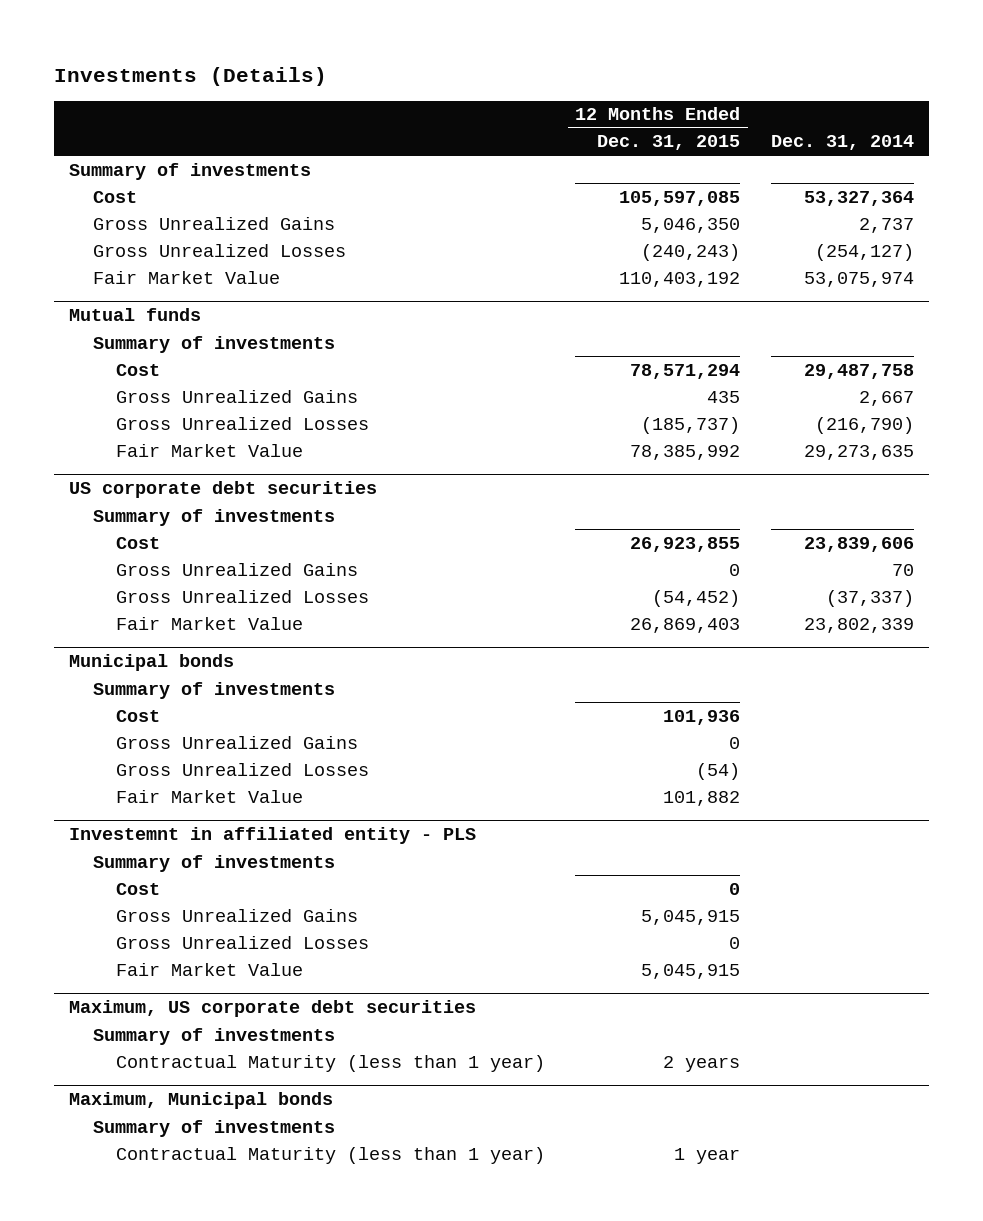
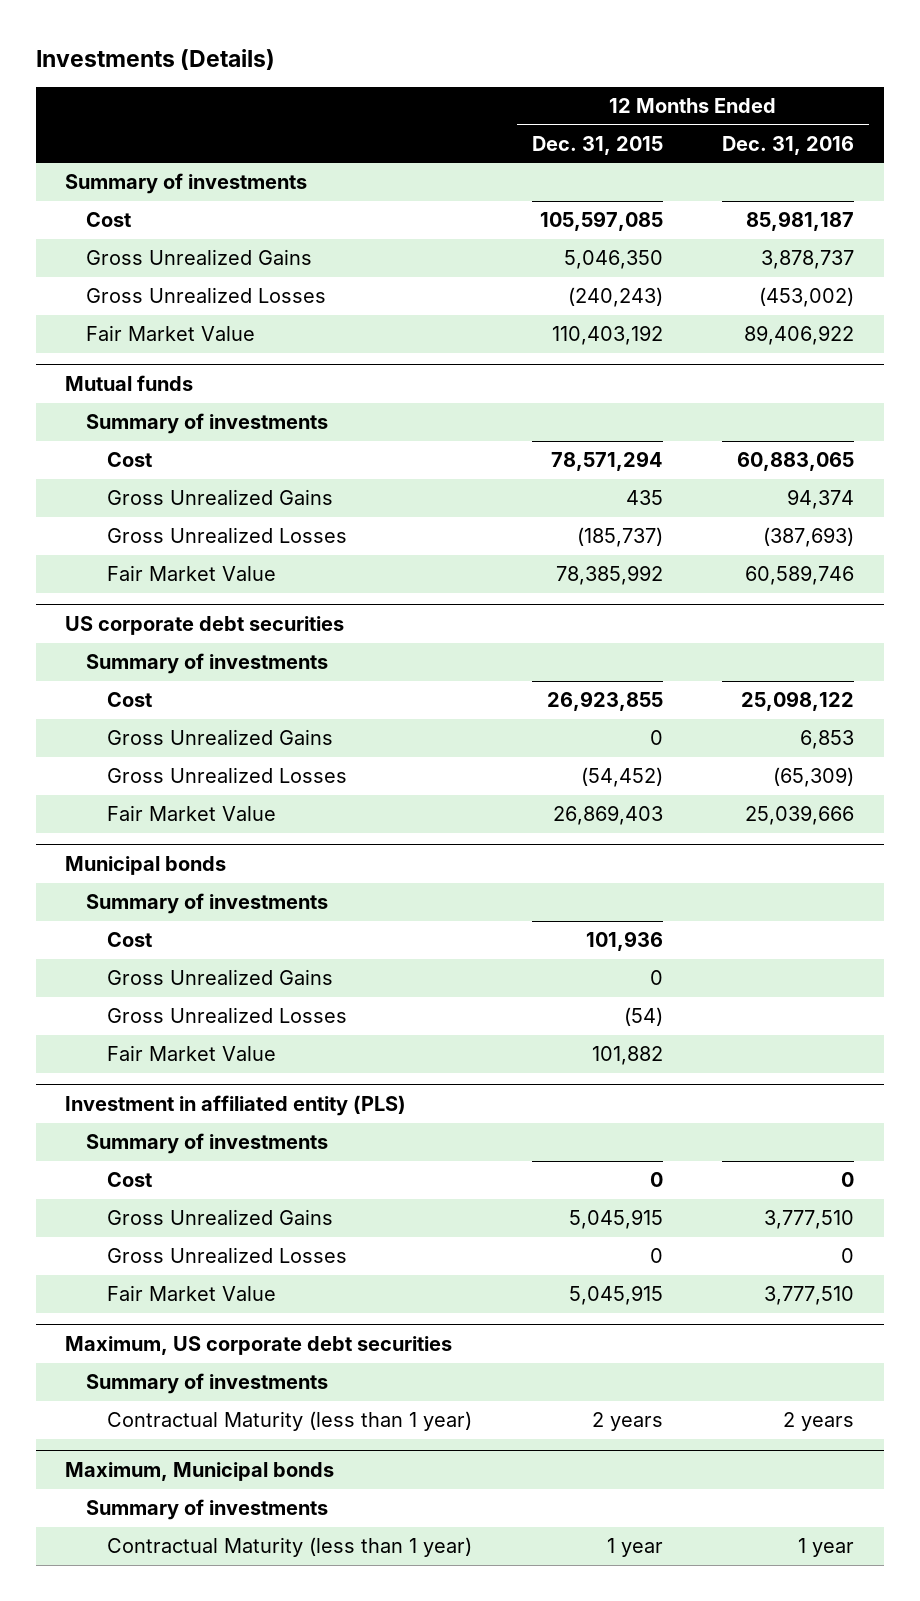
- | 12 Months Ended Dec. 31, 2015 | Dec. 31, 2014
+ | 12 Months Ended Dec. 31, 2015 | 12 Months Ended Dec. 31, 2016
- Investemnt in affiliated entity - PLS
+ Investment in affiliated entity (PLS)

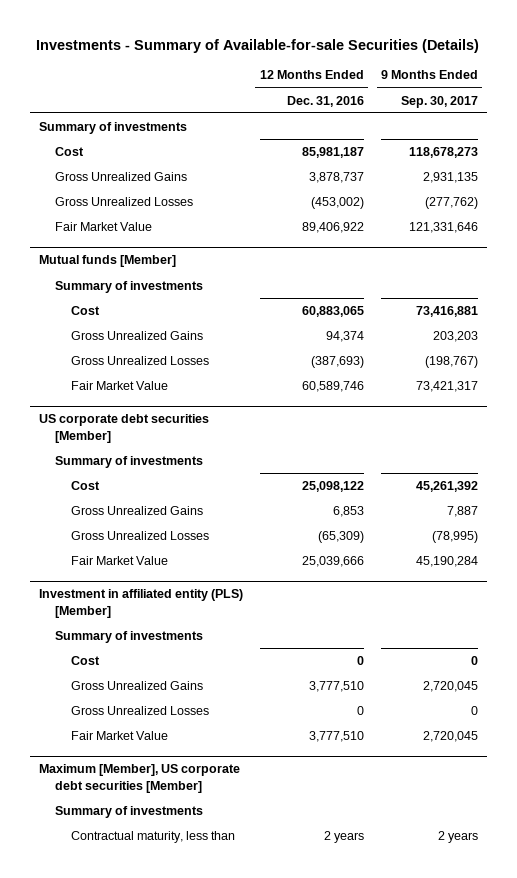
- Investments (Details)
+ Investments - Summary of Available-for-sale Securities (Details)
- | 12 Months Ended Dec. 31, 2015 | 12 Months Ended Dec. 31, 2016
+ | 12 Months Ended Dec. 31, 2016 | 9 Months Ended Sep. 30, 2017
- Mutual funds
+ Mutual funds [Member]
- US corporate debt securities
+ US corporate debt securities [Member]
- Municipal bonds
- Summary of investments
- Cost | 101,936 |
- Gross Unrealized Gains | 0 |
- Gross Unrealized Losses | (54) |
- Fair Market Value | 101,882 |
- Investment in affiliated entity (PLS)
+ Investment in affiliated entity (PLS) [Member]
- Maximum, US corporate debt securities
- Summary of investments
- Contractual Maturity (less than 1 year) | 2 years | 2 years
- Maximum, Municipal bonds
+ Maximum [Member], US corporate debt securities [Member]
- Contractual Maturity (less than 1 year) | 1 year | 1 year
+ Contractual maturity, less than | 2 years | 2 years

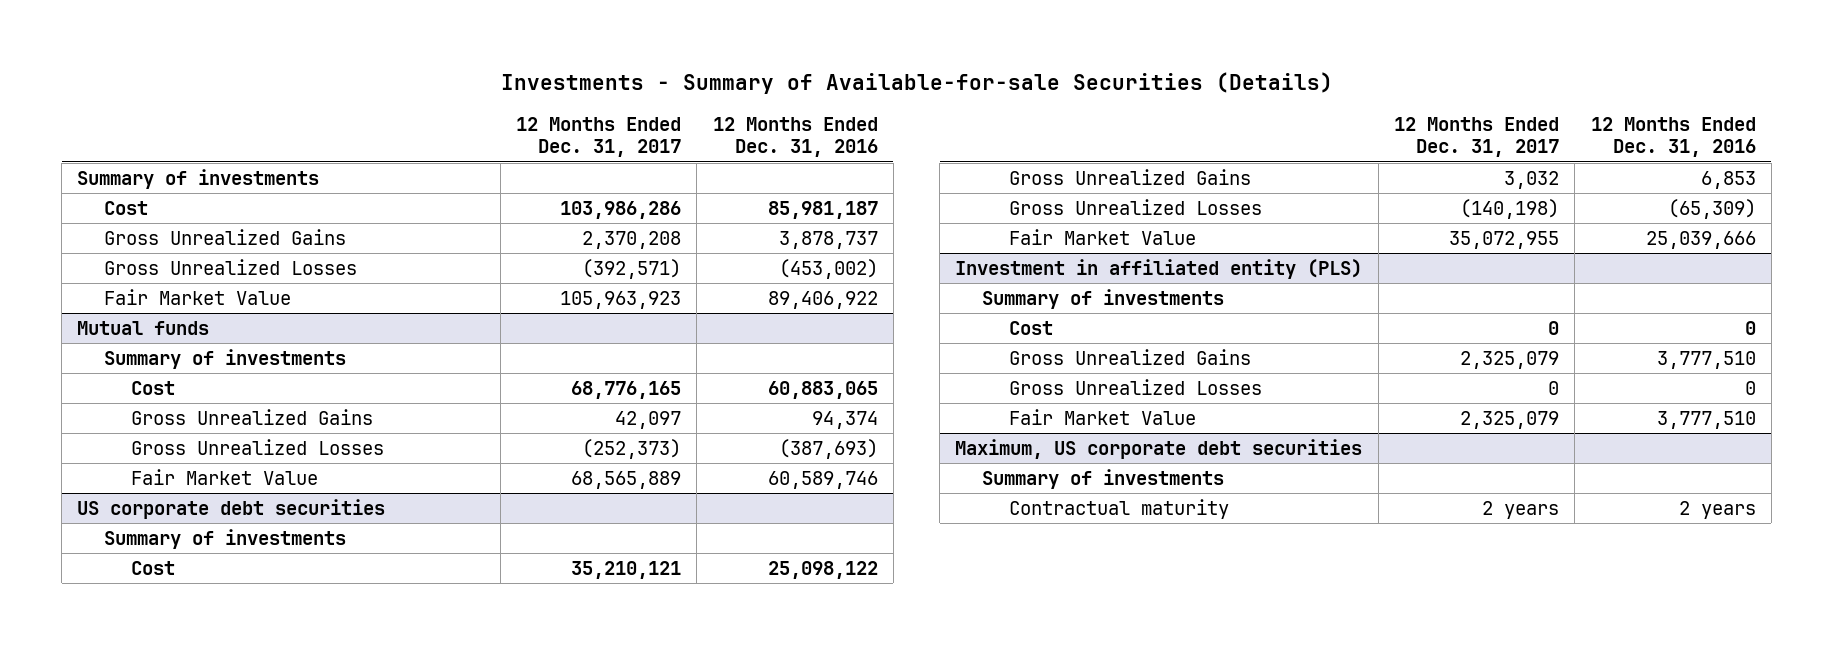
- | 12 Months Ended Dec. 31, 2016 | 9 Months Ended Sep. 30, 2017
+ | 12 Months Ended Dec. 31, 2017 | 12 Months Ended Dec. 31, 2016
- Mutual funds [Member]
+ Mutual funds
- US corporate debt securities [Member]
+ US corporate debt securities
- Investment in affiliated entity (PLS) [Member]
+ Investment in affiliated entity (PLS)
- Maximum [Member], US corporate debt securities [Member]
+ Maximum, US corporate debt securities
- Contractual maturity, less than | 2 years | 2 years
+ Contractual maturity | 2 years | 2 years

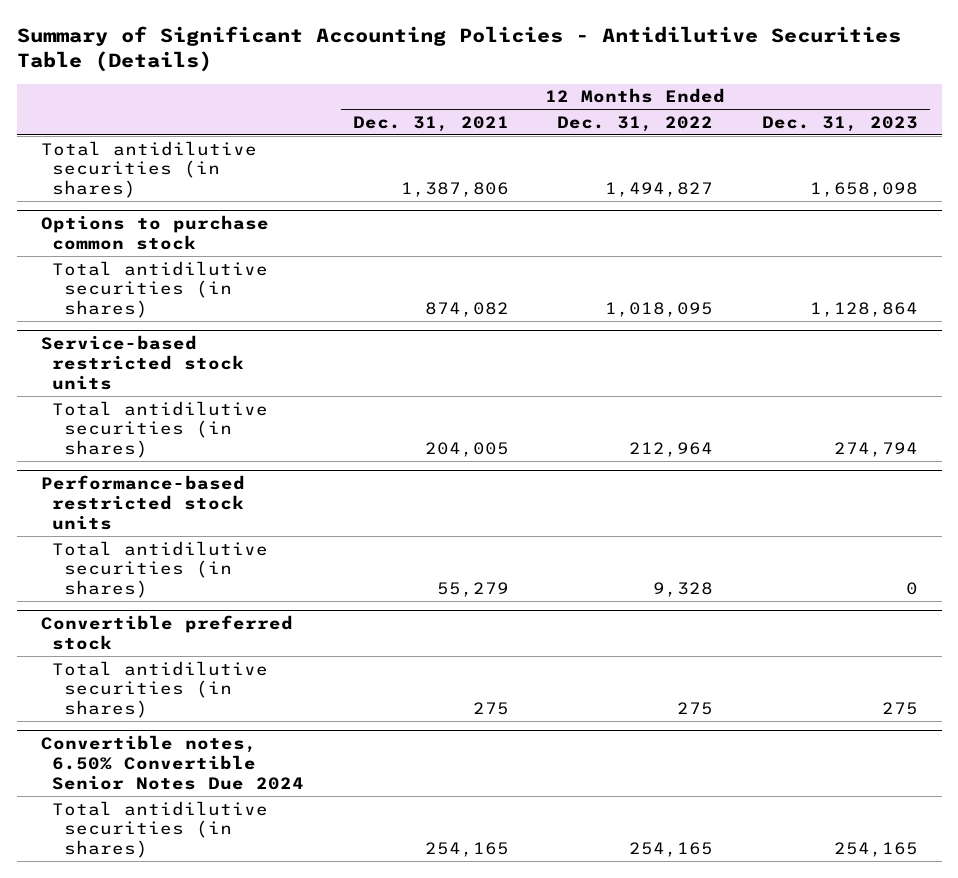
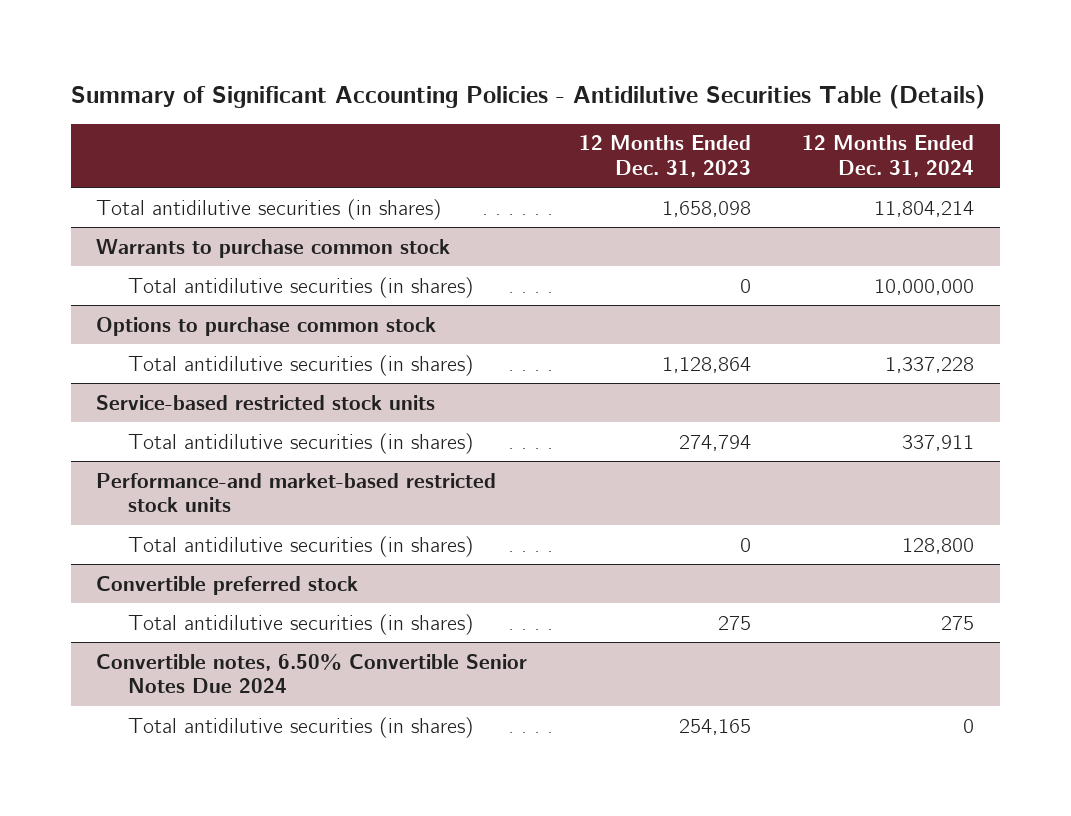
- | 12 Months Ended Dec. 31, 2021 | 12 Months Ended Dec. 31, 2022 | 12 Months Ended Dec. 31, 2023
+ | 12 Months Ended Dec. 31, 2023 | 12 Months Ended Dec. 31, 2024
+ Warrants to purchase common stock
+ Total antidilutive securities (in shares) | 0 | 10,000,000
- Performance-based restricted stock units
+ Performance-and market-based restricted stock units

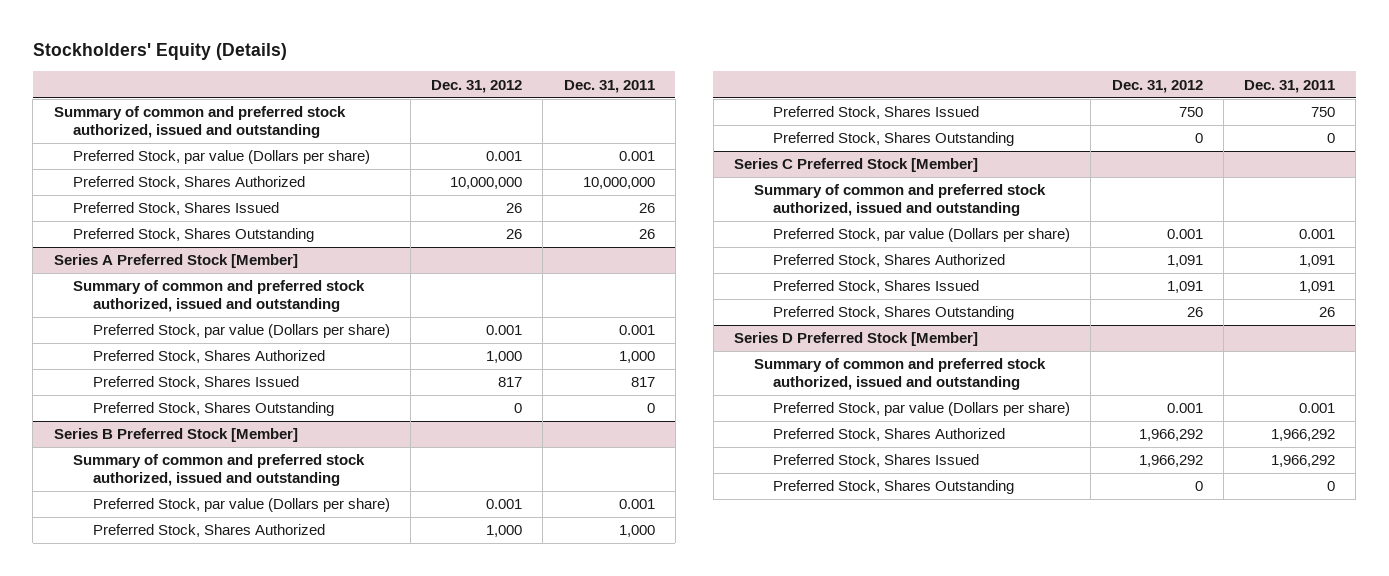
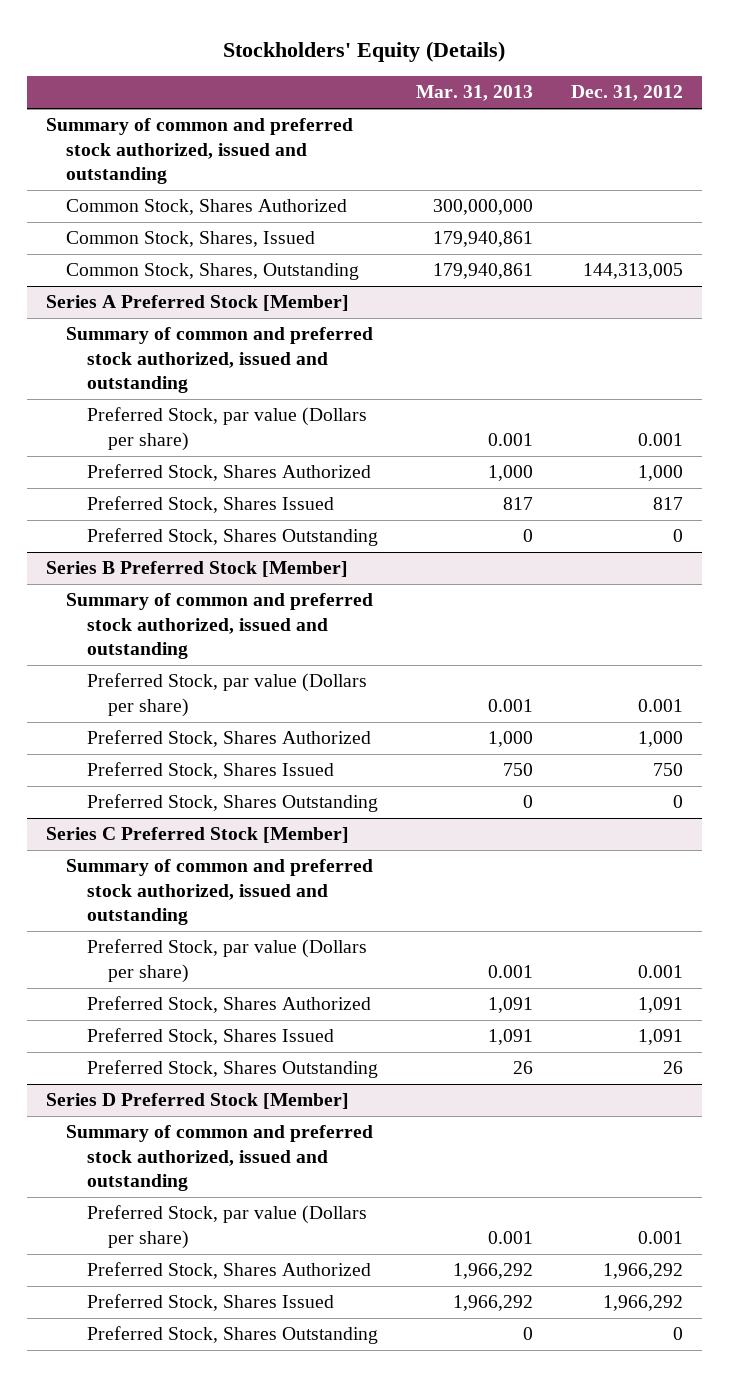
- | Dec. 31, 2012 | Dec. 31, 2011
+ | Mar. 31, 2013 | Dec. 31, 2012
- Preferred Stock, par value (Dollars per share) | 0.001 | 0.001
- Preferred Stock, Shares Authorized | 10,000,000 | 10,000,000
- Preferred Stock, Shares Issued | 26 | 26
- Preferred Stock, Shares Outstanding | 26 | 26
+ Common Stock, Shares Authorized | 300,000,000 |
+ Common Stock, Shares, Issued | 179,940,861 |
+ Common Stock, Shares, Outstanding | 179,940,861 | 144,313,005

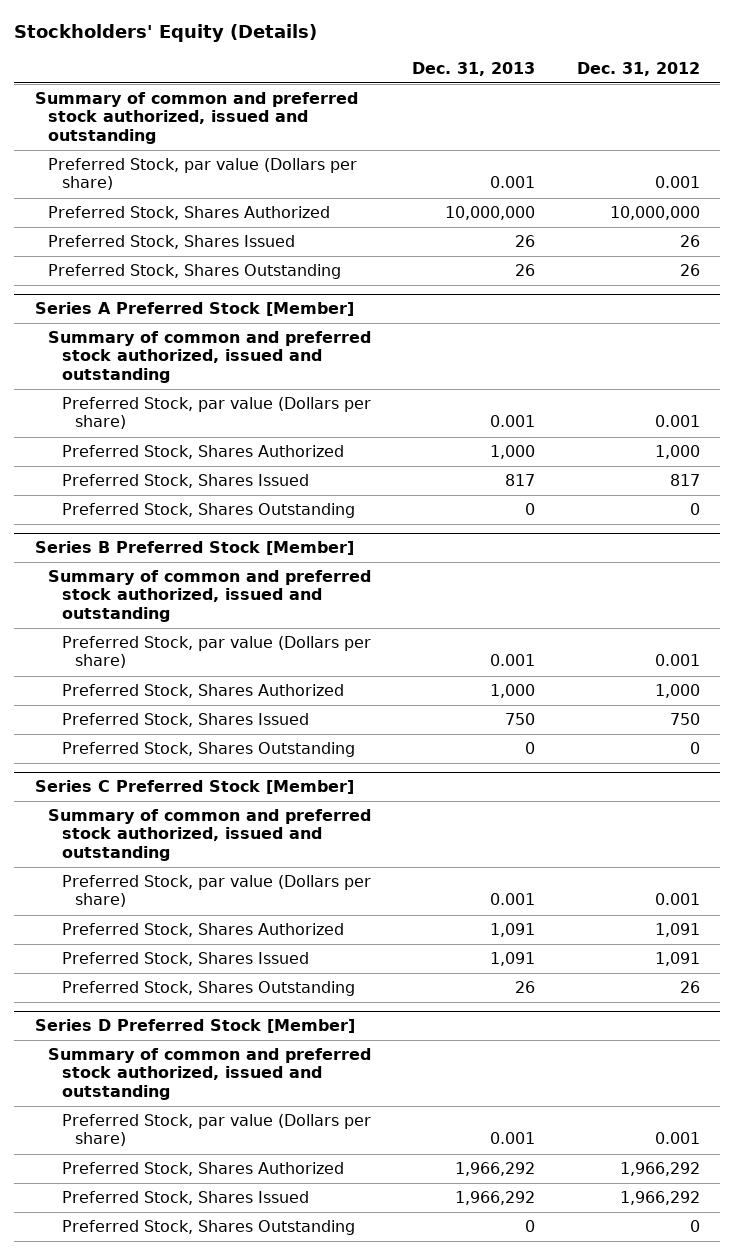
- | Mar. 31, 2013 | Dec. 31, 2012
+ | Dec. 31, 2013 | Dec. 31, 2012
- Common Stock, Shares Authorized | 300,000,000 |
- Common Stock, Shares, Issued | 179,940,861 |
- Common Stock, Shares, Outstanding | 179,940,861 | 144,313,005
+ Preferred Stock, par value (Dollars per share) | 0.001 | 0.001
+ Preferred Stock, Shares Authorized | 10,000,000 | 10,000,000
+ Preferred Stock, Shares Issued | 26 | 26
+ Preferred Stock, Shares Outstanding | 26 | 26

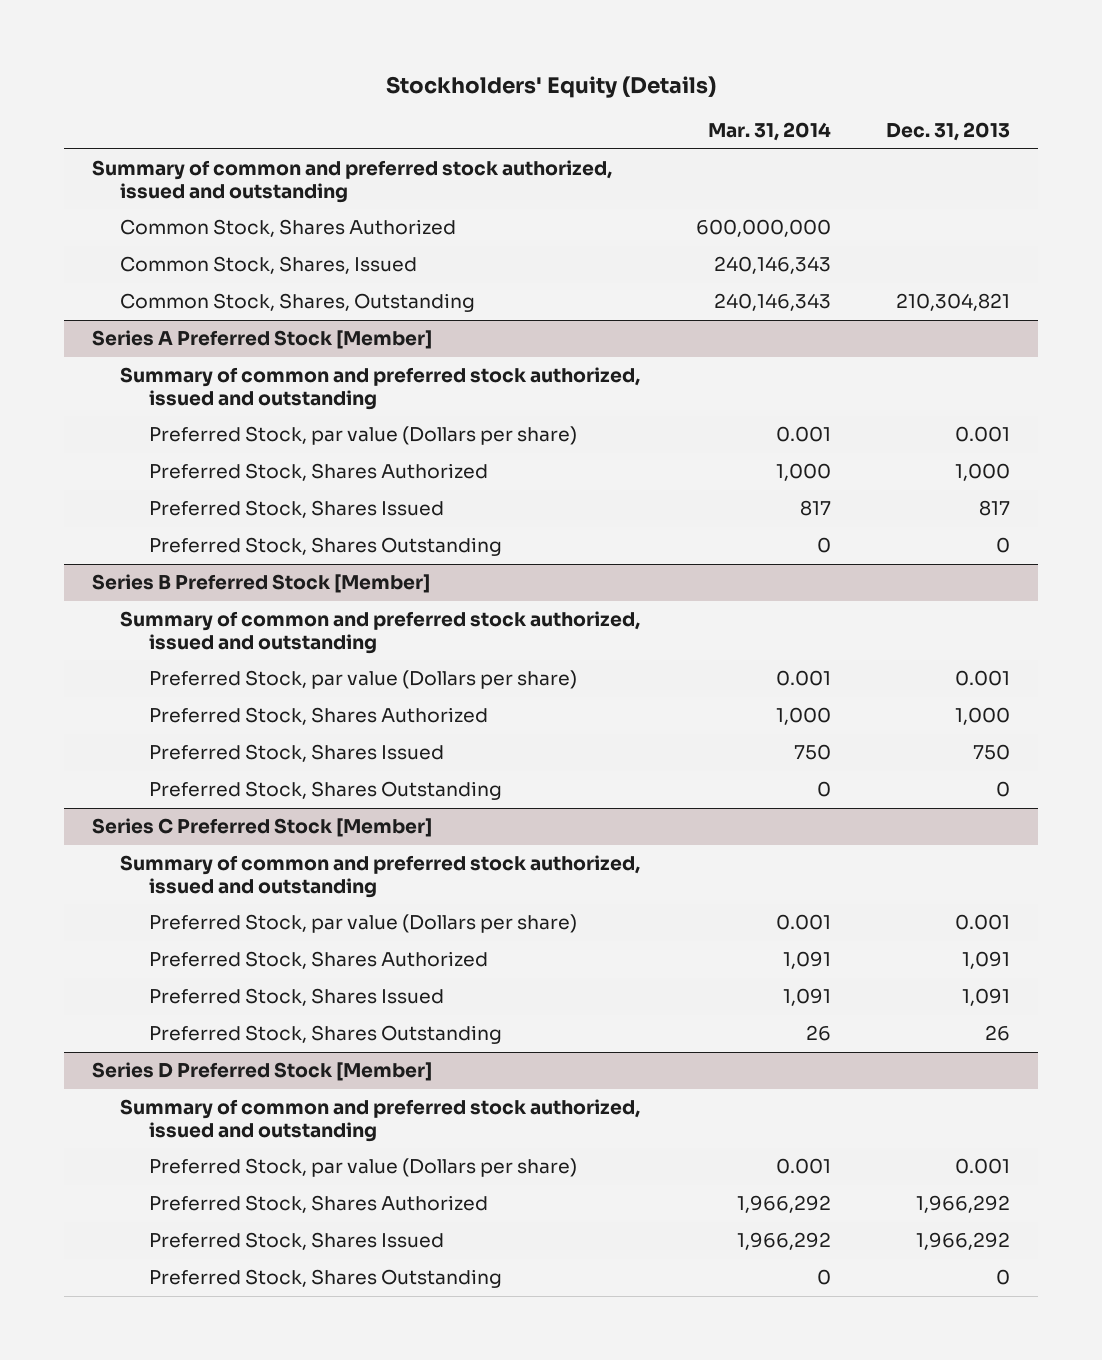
- | Dec. 31, 2013 | Dec. 31, 2012
+ | Mar. 31, 2014 | Dec. 31, 2013
- Preferred Stock, par value (Dollars per share) | 0.001 | 0.001
- Preferred Stock, Shares Authorized | 10,000,000 | 10,000,000
- Preferred Stock, Shares Issued | 26 | 26
- Preferred Stock, Shares Outstanding | 26 | 26
+ Common Stock, Shares Authorized | 600,000,000 |
+ Common Stock, Shares, Issued | 240,146,343 |
+ Common Stock, Shares, Outstanding | 240,146,343 | 210,304,821

